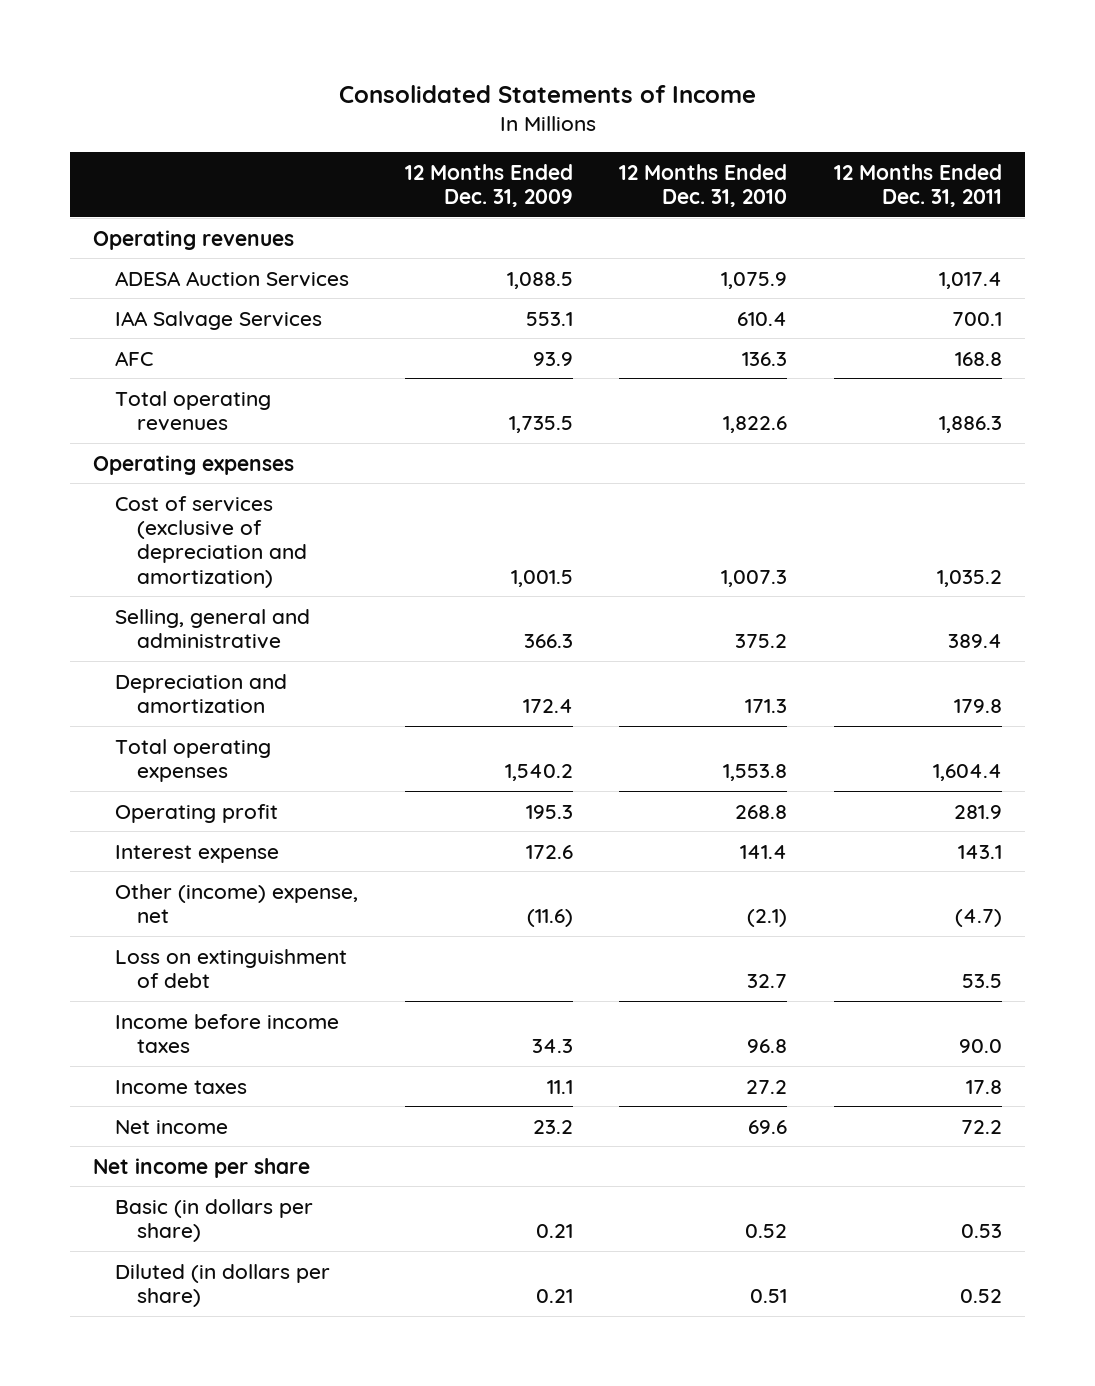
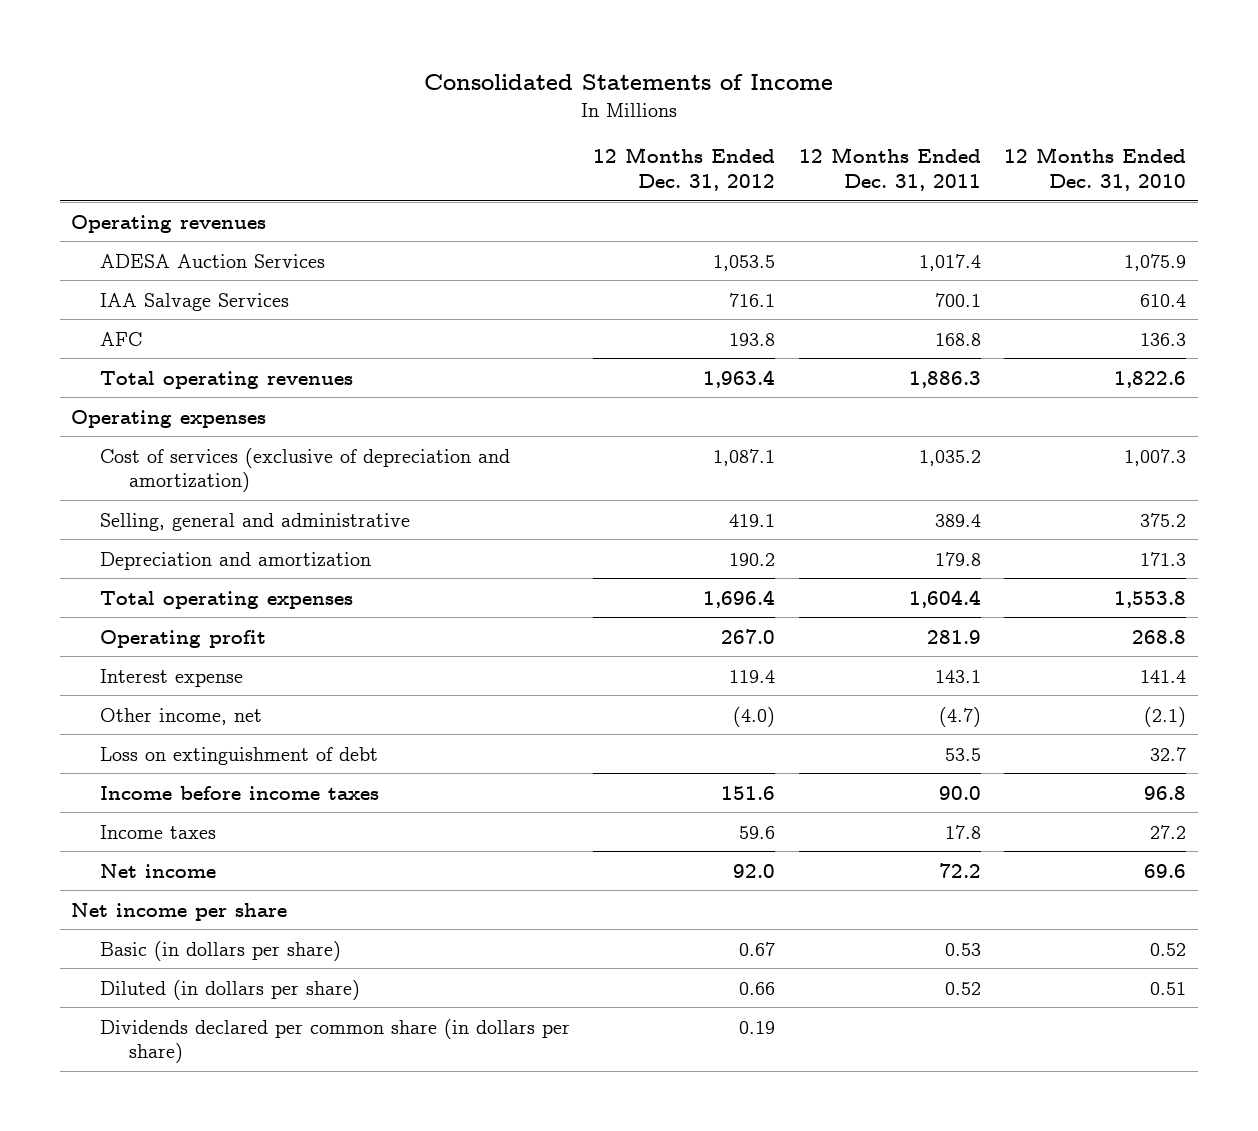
- | 12 Months Ended Dec. 31, 2009 | 12 Months Ended Dec. 31, 2010 | 12 Months Ended Dec. 31, 2011
+ | 12 Months Ended Dec. 31, 2012 | 12 Months Ended Dec. 31, 2011 | 12 Months Ended Dec. 31, 2010
- Other (income) expense, net | (11.6) | (2.1) | (4.7)
+ Other income, net | (4.0) | (4.7) | (2.1)
+ Dividends declared per common share (in dollars per share) | 0.19 | |

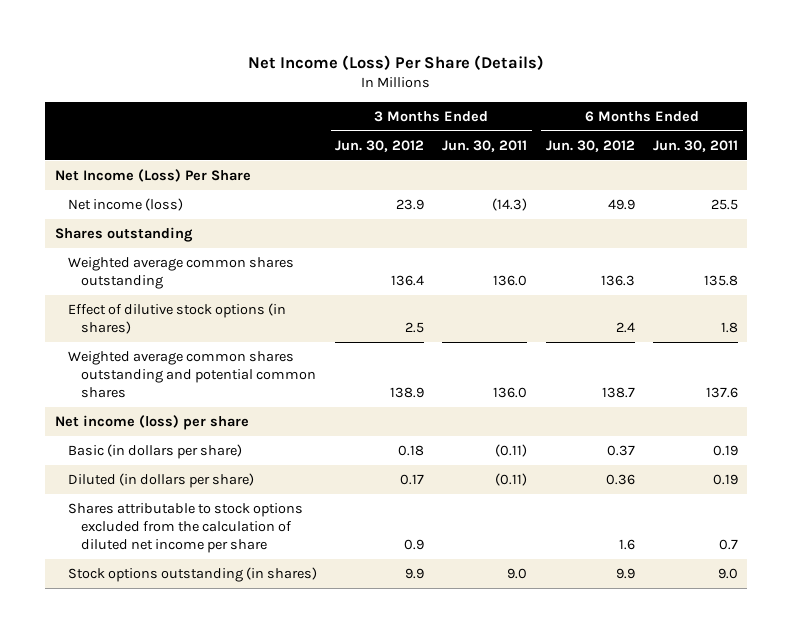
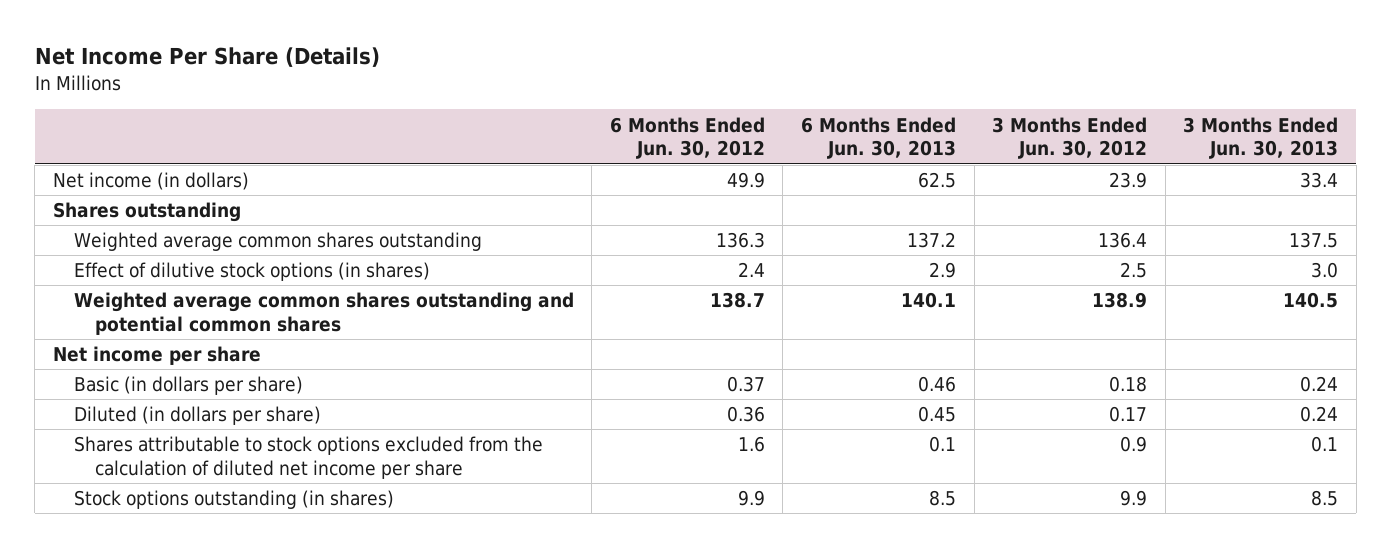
- Net Income (Loss) Per Share (Details)
+ Net Income Per Share (Details)
- | 3 Months Ended Jun. 30, 2012 | 3 Months Ended Jun. 30, 2011 | 6 Months Ended Jun. 30, 2012 | 6 Months Ended Jun. 30, 2011
+ | 6 Months Ended Jun. 30, 2012 | 6 Months Ended Jun. 30, 2013 | 3 Months Ended Jun. 30, 2012 | 3 Months Ended Jun. 30, 2013
- Net Income (Loss) Per Share
- Net income (loss) | 23.9 | (14.3) | 49.9 | 25.5
+ Net income (in dollars) | 49.9 | 62.5 | 23.9 | 33.4
- Net income (loss) per share
+ Net income per share

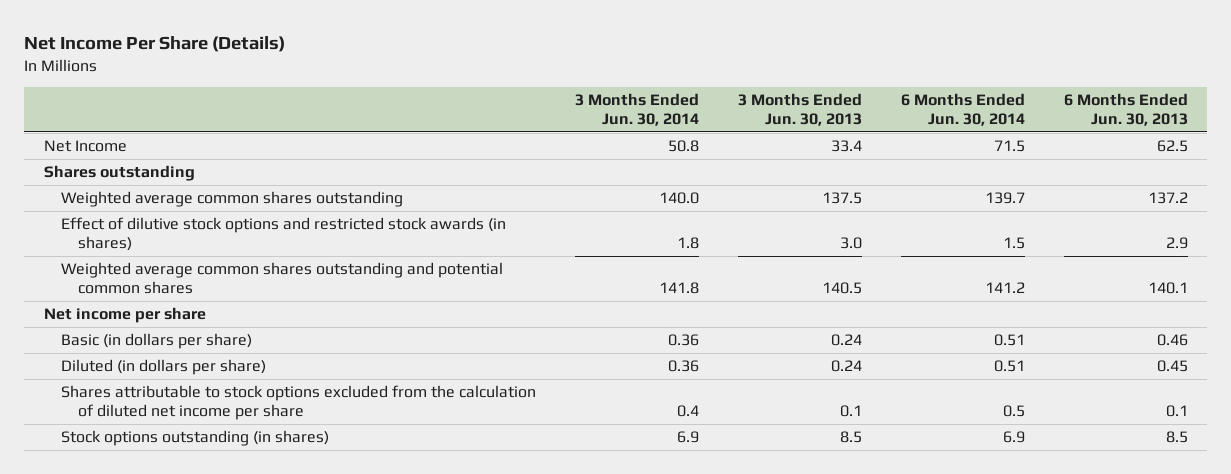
- | 6 Months Ended Jun. 30, 2012 | 6 Months Ended Jun. 30, 2013 | 3 Months Ended Jun. 30, 2012 | 3 Months Ended Jun. 30, 2013
+ | 3 Months Ended Jun. 30, 2014 | 3 Months Ended Jun. 30, 2013 | 6 Months Ended Jun. 30, 2014 | 6 Months Ended Jun. 30, 2013
- Net income (in dollars) | 49.9 | 62.5 | 23.9 | 33.4
+ Net Income | 50.8 | 33.4 | 71.5 | 62.5
- Effect of dilutive stock options (in shares) | 2.4 | 2.9 | 2.5 | 3.0
+ Effect of dilutive stock options and restricted stock awards (in shares) | 1.8 | 3.0 | 1.5 | 2.9

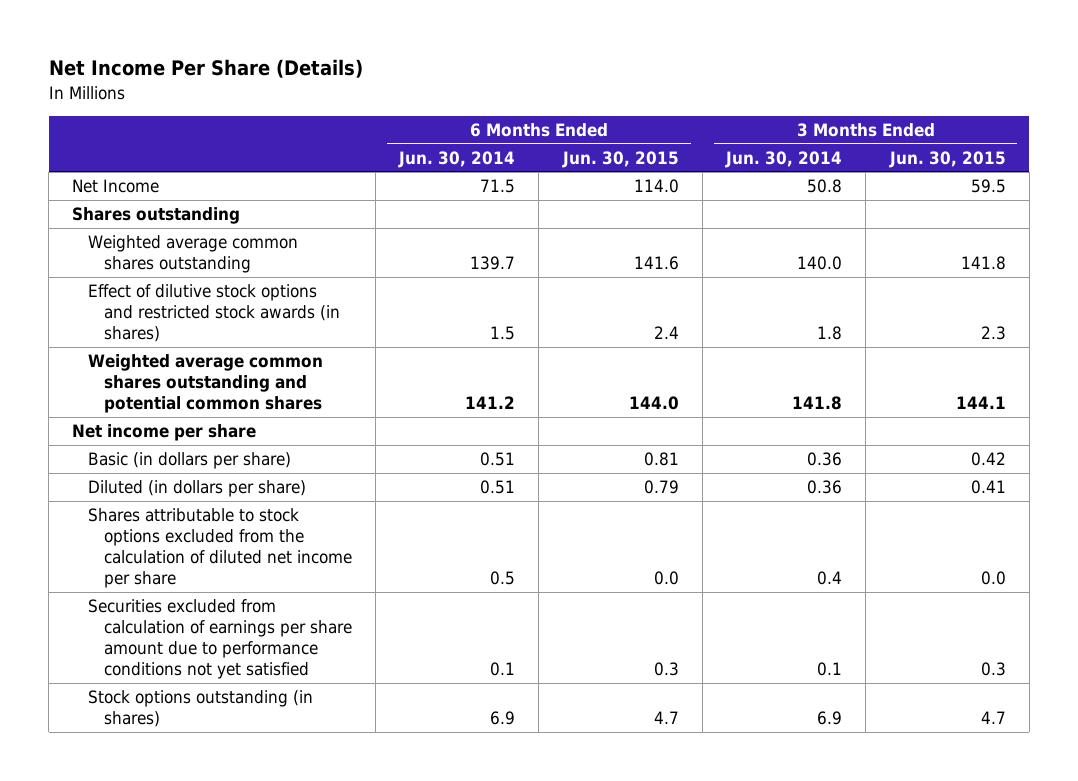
- | 3 Months Ended Jun. 30, 2014 | 3 Months Ended Jun. 30, 2013 | 6 Months Ended Jun. 30, 2014 | 6 Months Ended Jun. 30, 2013
+ | 6 Months Ended Jun. 30, 2014 | 6 Months Ended Jun. 30, 2015 | 3 Months Ended Jun. 30, 2014 | 3 Months Ended Jun. 30, 2015
+ Securities excluded from calculation of earnings per share amount due to performance conditions not yet satisfied | 0.1 | 0.3 | 0.1 | 0.3

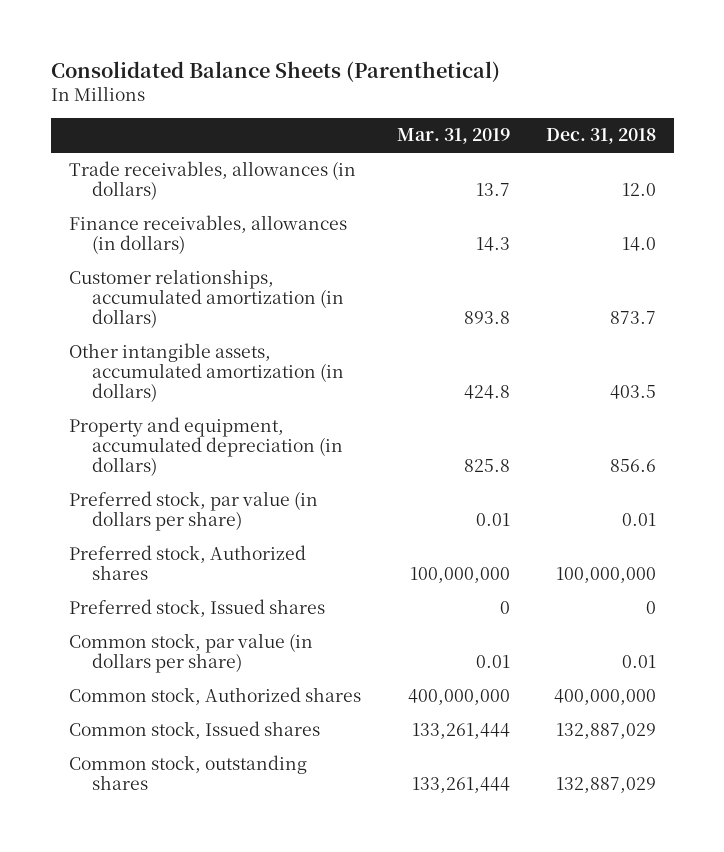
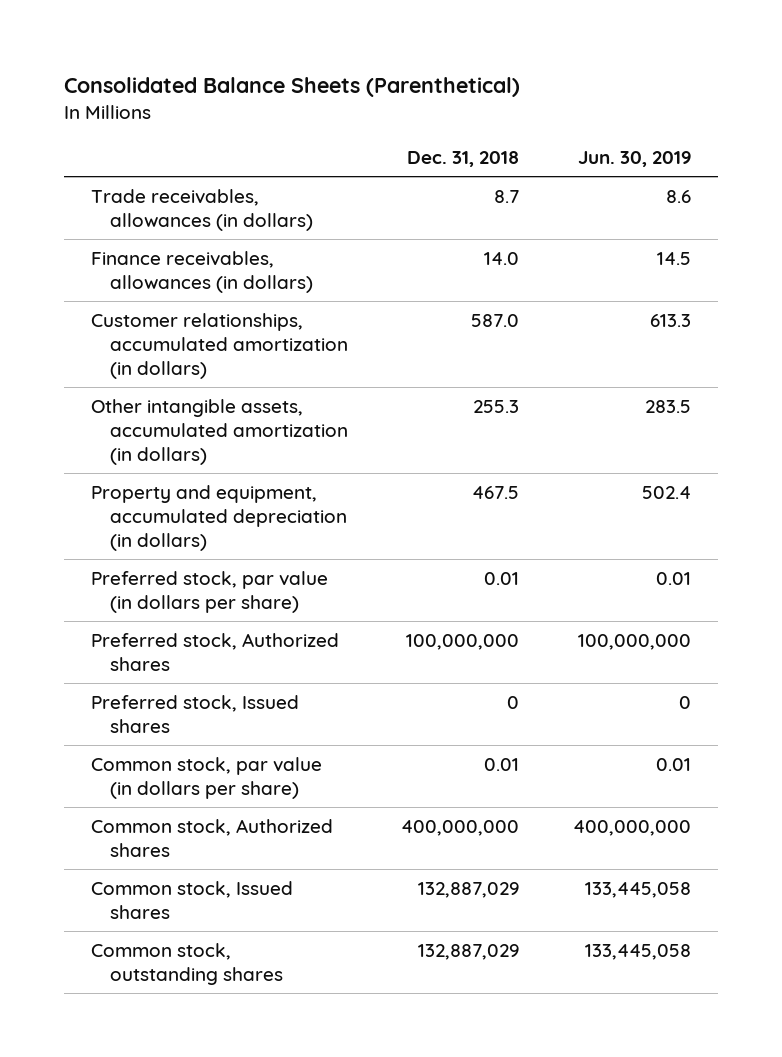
- | Mar. 31, 2019 | Dec. 31, 2018
+ | Dec. 31, 2018 | Jun. 30, 2019
- Trade receivables, allowances (in dollars) | 13.7 | 12.0
+ Trade receivables, allowances (in dollars) | 8.7 | 8.6
- Customer relationships, accumulated amortization (in dollars) | 893.8 | 873.7
- Other intangible assets, accumulated amortization (in dollars) | 424.8 | 403.5
- Property and equipment, accumulated depreciation (in dollars) | 825.8 | 856.6
+ Customer relationships, accumulated amortization (in dollars) | 587.0 | 613.3
+ Other intangible assets, accumulated amortization (in dollars) | 255.3 | 283.5
+ Property and equipment, accumulated depreciation (in dollars) | 467.5 | 502.4

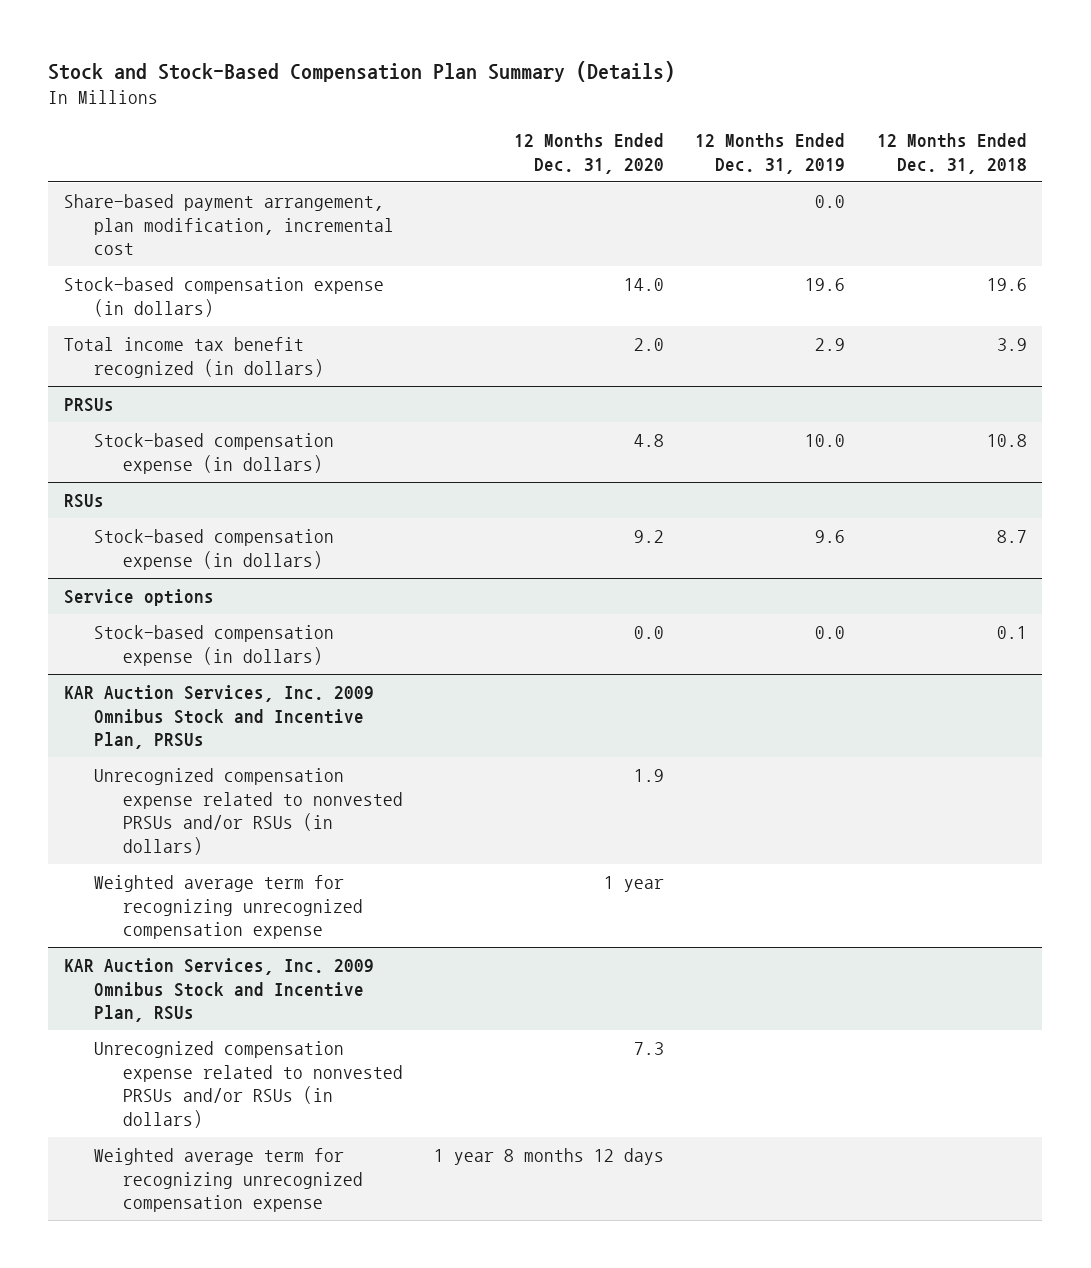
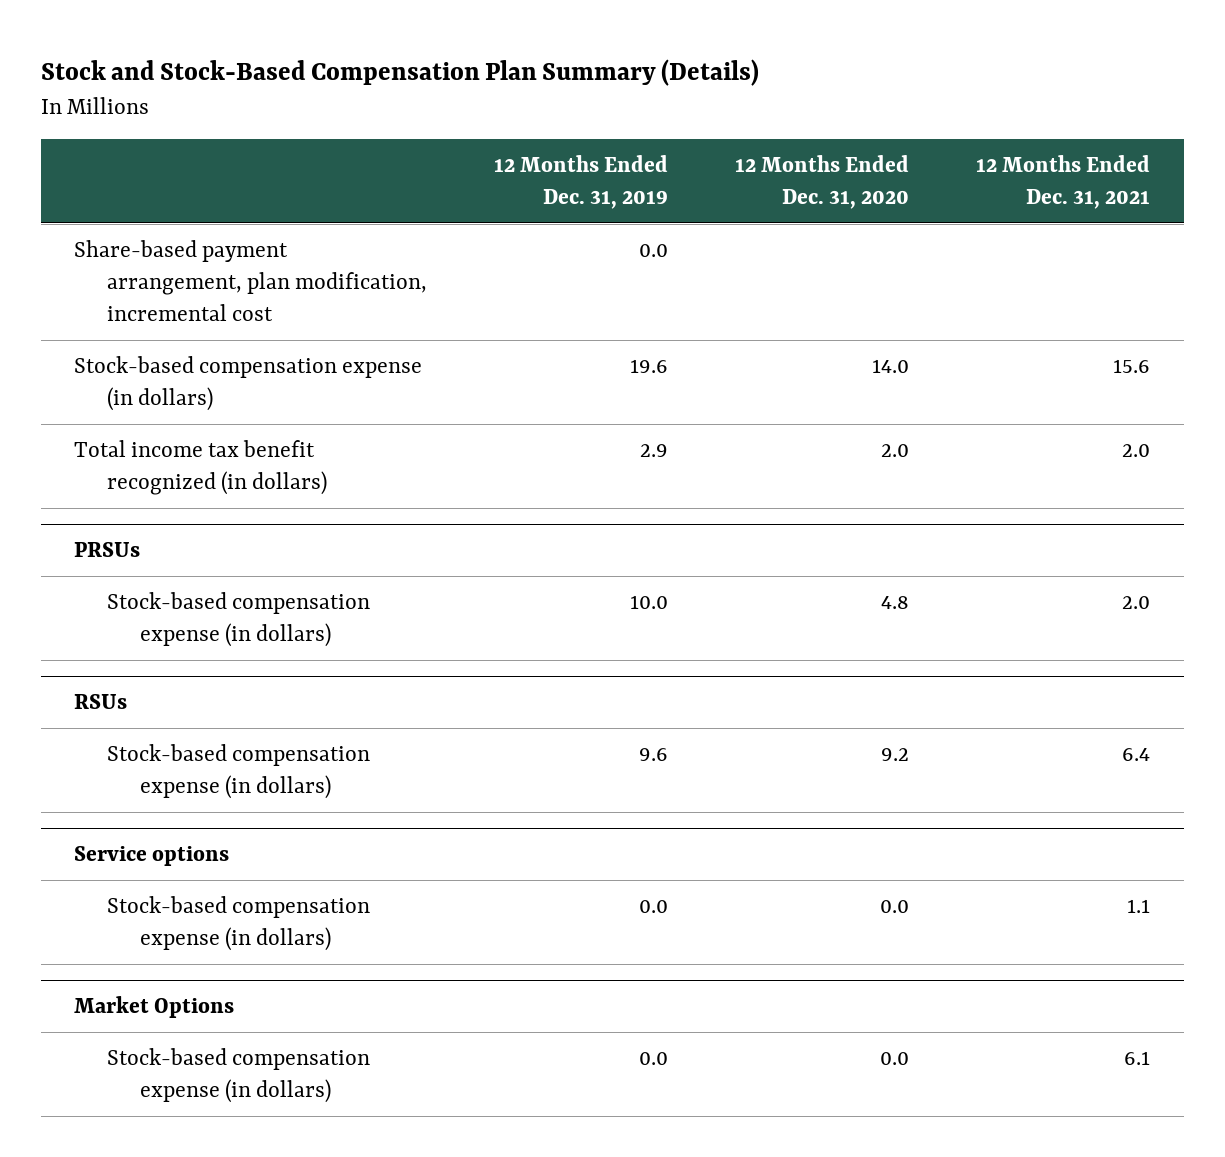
- | 12 Months Ended Dec. 31, 2020 | 12 Months Ended Dec. 31, 2019 | 12 Months Ended Dec. 31, 2018
+ | 12 Months Ended Dec. 31, 2019 | 12 Months Ended Dec. 31, 2020 | 12 Months Ended Dec. 31, 2021
- KAR Auction Services, Inc. 2009 Omnibus Stock and Incentive Plan, PRSUs
- Unrecognized compensation expense related to nonvested PRSUs and/or RSUs (in dollars) | 1.9 | |
- Weighted average term for recognizing unrecognized compensation expense | 1 year | |
- KAR Auction Services, Inc. 2009 Omnibus Stock and Incentive Plan, RSUs
- Unrecognized compensation expense related to nonvested PRSUs and/or RSUs (in dollars) | 7.3 | |
- Weighted average term for recognizing unrecognized compensation expense | 1 year 8 months 12 days | |
+ Market Options
+ Stock-based compensation expense (in dollars) | 0.0 | 0.0 | 6.1

